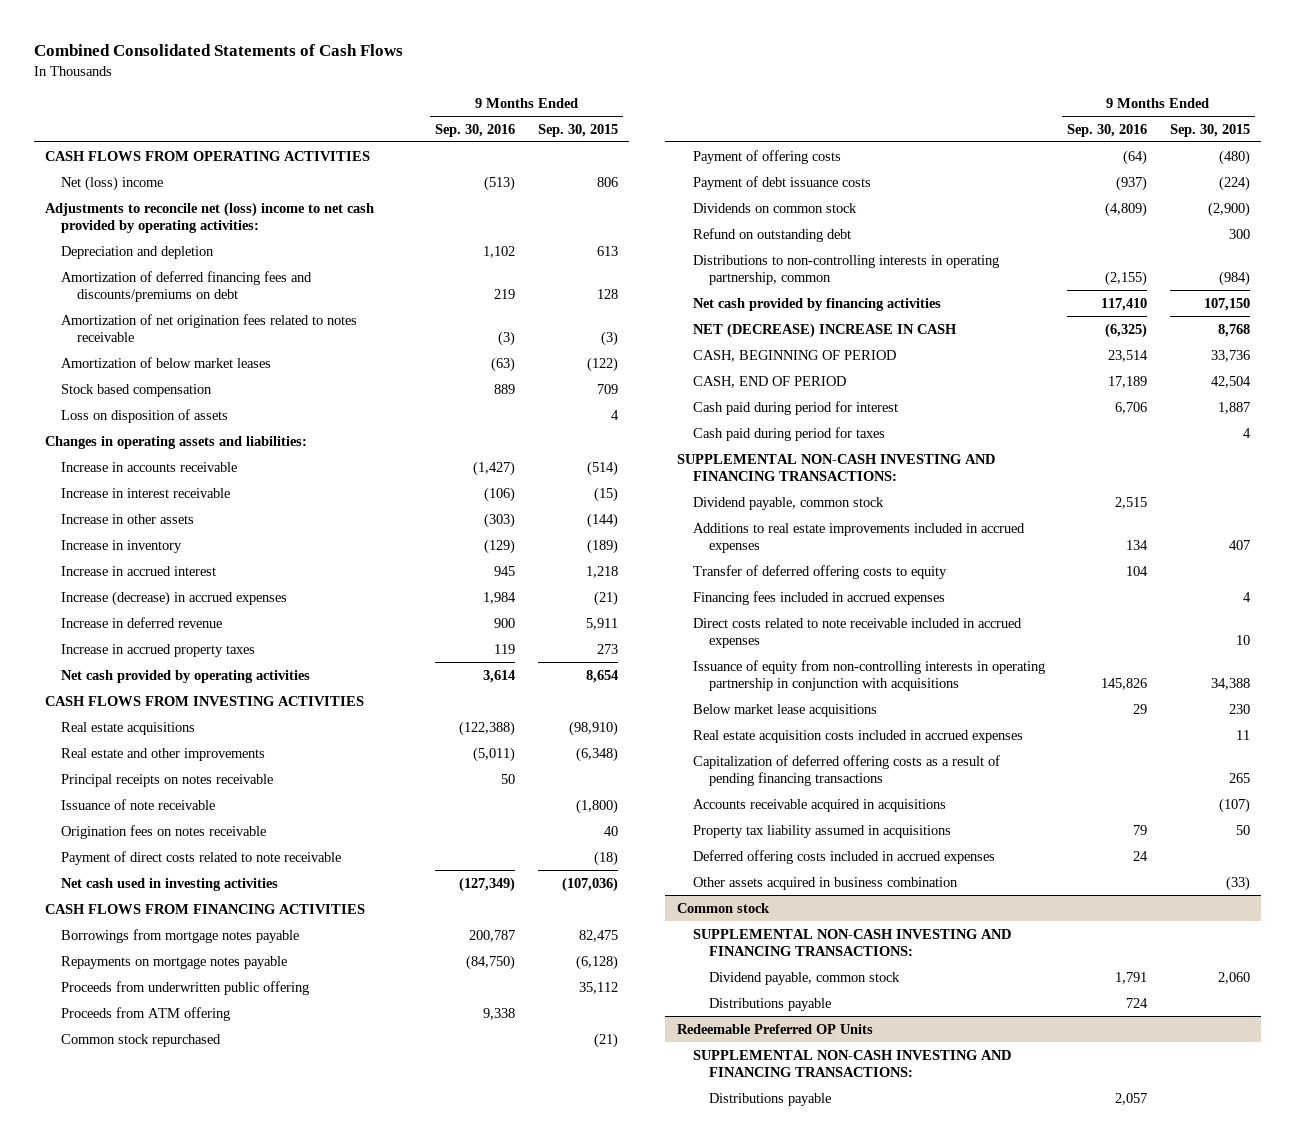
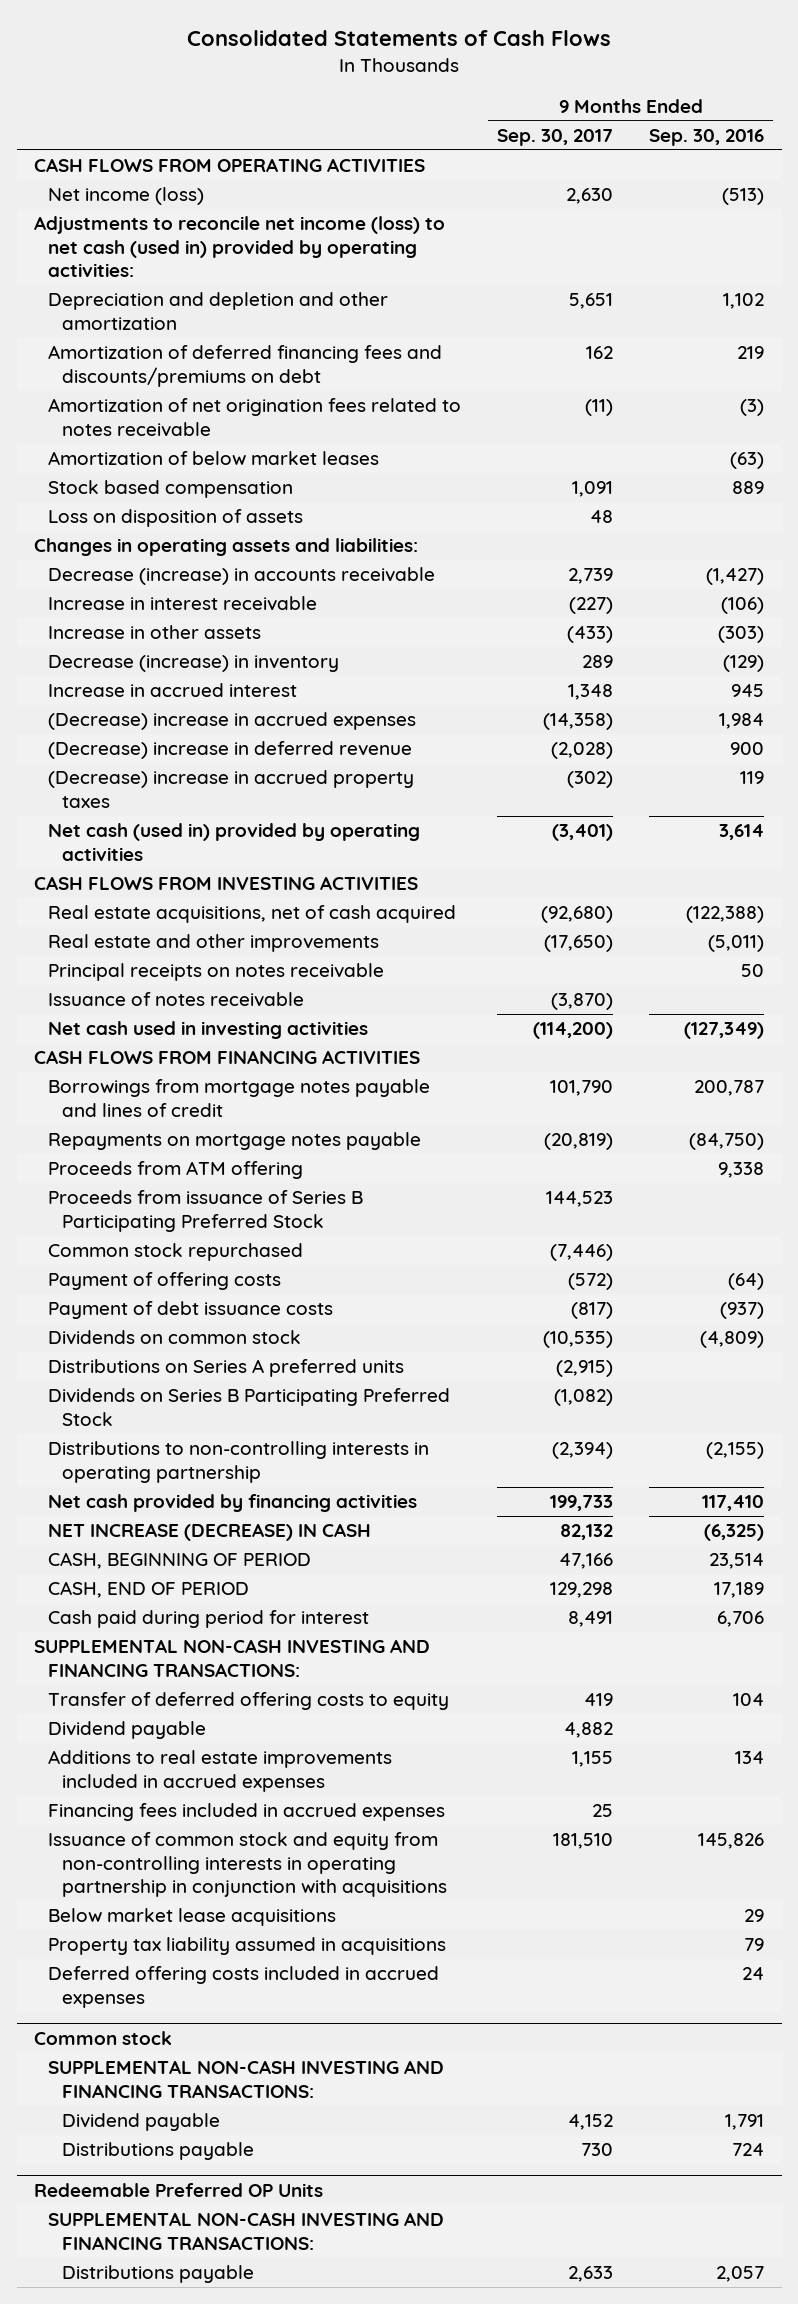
- Combined Consolidated Statements of Cash Flows
+ Consolidated Statements of Cash Flows
- | 9 Months Ended Sep. 30, 2016 | 9 Months Ended Sep. 30, 2015
+ | 9 Months Ended Sep. 30, 2017 | 9 Months Ended Sep. 30, 2016
- Net (loss) income | (513) | 806
- Adjustments to reconcile net (loss) income to net cash provided by operating activities:
- Depreciation and depletion | 1,102 | 613
+ Net income (loss) | 2,630 | (513)
+ Adjustments to reconcile net income (loss) to net cash (used in) provided by operating activities:
+ Depreciation and depletion and other amortization | 5,651 | 1,102
- Increase in accounts receivable | (1,427) | (514)
+ Decrease (increase) in accounts receivable | 2,739 | (1,427)
- Increase in inventory | (129) | (189)
+ Decrease (increase) in inventory | 289 | (129)
- Increase (decrease) in accrued expenses | 1,984 | (21)
- Increase in deferred revenue | 900 | 5,911
- Increase in accrued property taxes | 119 | 273
- Net cash provided by operating activities | 3,614 | 8,654
+ (Decrease) increase in accrued expenses | (14,358) | 1,984
+ (Decrease) increase in deferred revenue | (2,028) | 900
+ (Decrease) increase in accrued property taxes | (302) | 119
+ Net cash (used in) provided by operating activities | (3,401) | 3,614
- Real estate acquisitions | (122,388) | (98,910)
+ Real estate acquisitions, net of cash acquired | (92,680) | (122,388)
- Issuance of note receivable | | (1,800)
- Origination fees on notes receivable | | 40
- Payment of direct costs related to note receivable | | (18)
+ Issuance of notes receivable | (3,870) |
- Borrowings from mortgage notes payable | 200,787 | 82,475
+ Borrowings from mortgage notes payable and lines of credit | 101,790 | 200,787
- Proceeds from underwritten public offering | | 35,112
+ Proceeds from issuance of Series B Participating Preferred Stock | 144,523 |
- Refund on outstanding debt | | 300
- Distributions to non-controlling interests in operating partnership, common | (2,155) | (984)
+ Distributions on Series A preferred units | (2,915) |
+ Dividends on Series B Participating Preferred Stock | (1,082) |
+ Distributions to non-controlling interests in operating partnership | (2,394) | (2,155)
- NET (DECREASE) INCREASE IN CASH | (6,325) | 8,768
+ NET INCREASE (DECREASE) IN CASH | 82,132 | (6,325)
- Cash paid during period for taxes | | 4
- Dividend payable, common stock | 2,515 |
+ Dividend payable | 4,882 |
moved down: Additions to real estate improvements included in accrued expenses | 1,155 | 134
- Direct costs related to note receivable included in accrued expenses | | 10
- Issuance of equity from non-controlling interests in operating partnership in conjunction with acquisitions | 145,826 | 34,388
+ Issuance of common stock and equity from non-controlling interests in operating partnership in conjunction with acquisitions | 181,510 | 145,826
- Real estate acquisition costs included in accrued expenses | | 11
- Capitalization of deferred offering costs as a result of pending financing transactions | | 265
- Accounts receivable acquired in acquisitions | | (107)
- Other assets acquired in business combination | | (33)
@ Common stock
- Dividend payable, common stock | 1,791 | 2,060
+ Dividend payable | 4,152 | 1,791

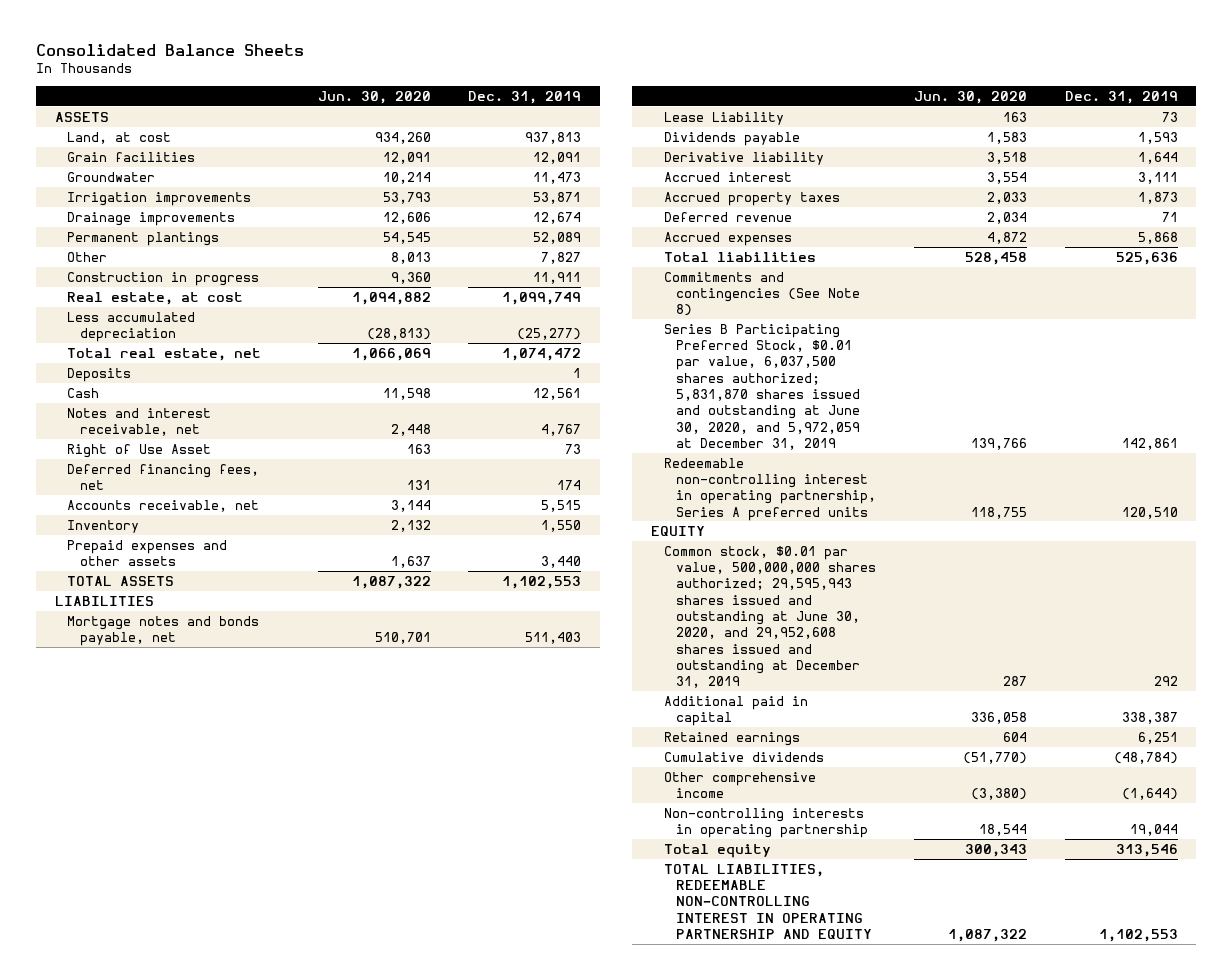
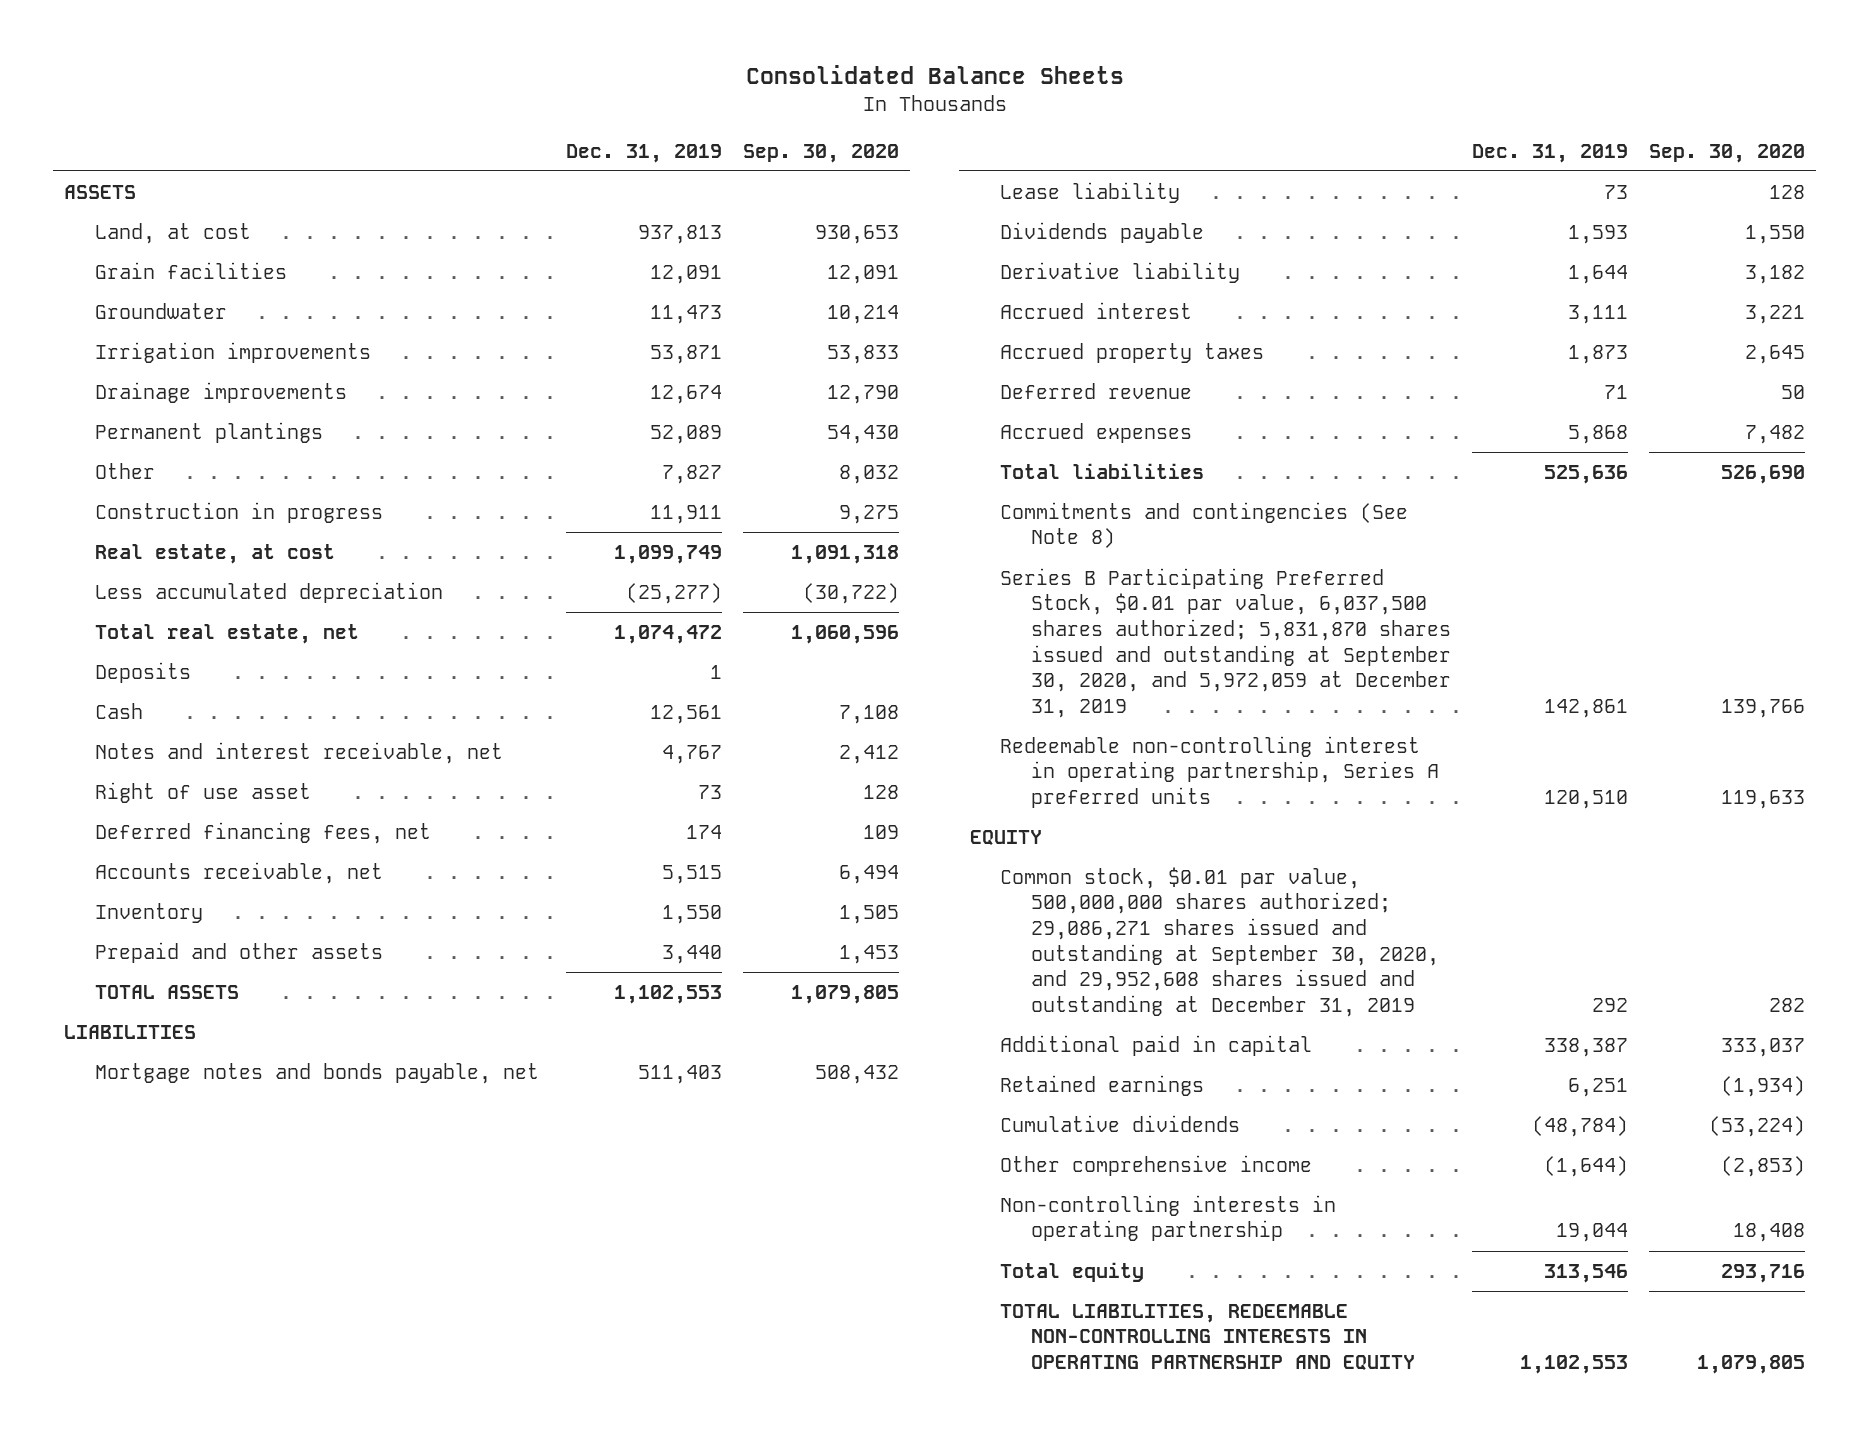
- | Jun. 30, 2020 | Dec. 31, 2019
+ | Dec. 31, 2019 | Sep. 30, 2020
- Right of Use Asset | 163 | 73
+ Right of use asset | 73 | 128
- Prepaid expenses and other assets | 1,637 | 3,440
+ Prepaid and other assets | 3,440 | 1,453
- Lease Liability | 163 | 73
+ Lease liability | 73 | 128
- Series B Participating Preferred Stock, $0.01 par value, 6,037,500 shares authorized; 5,831,870 shares issued and outstanding at June 30, 2020, and 5,972,059 at December 31, 2019 | 139,766 | 142,861
+ Series B Participating Preferred Stock, $0.01 par value, 6,037,500 shares authorized; 5,831,870 shares issued and outstanding at September 30, 2020, and 5,972,059 at December 31, 2019 | 142,861 | 139,766
- Common stock, $0.01 par value, 500,000,000 shares authorized; 29,595,943 shares issued and outstanding at June 30, 2020, and 29,952,608 shares issued and outstanding at December 31, 2019 | 287 | 292
+ Common stock, $0.01 par value, 500,000,000 shares authorized; 29,086,271 shares issued and outstanding at September 30, 2020, and 29,952,608 shares issued and outstanding at December 31, 2019 | 292 | 282
- TOTAL LIABILITIES, REDEEMABLE NON-CONTROLLING INTEREST IN OPERATING PARTNERSHIP AND EQUITY | 1,087,322 | 1,102,553
+ TOTAL LIABILITIES, REDEEMABLE NON-CONTROLLING INTERESTS IN OPERATING PARTNERSHIP AND EQUITY | 1,102,553 | 1,079,805

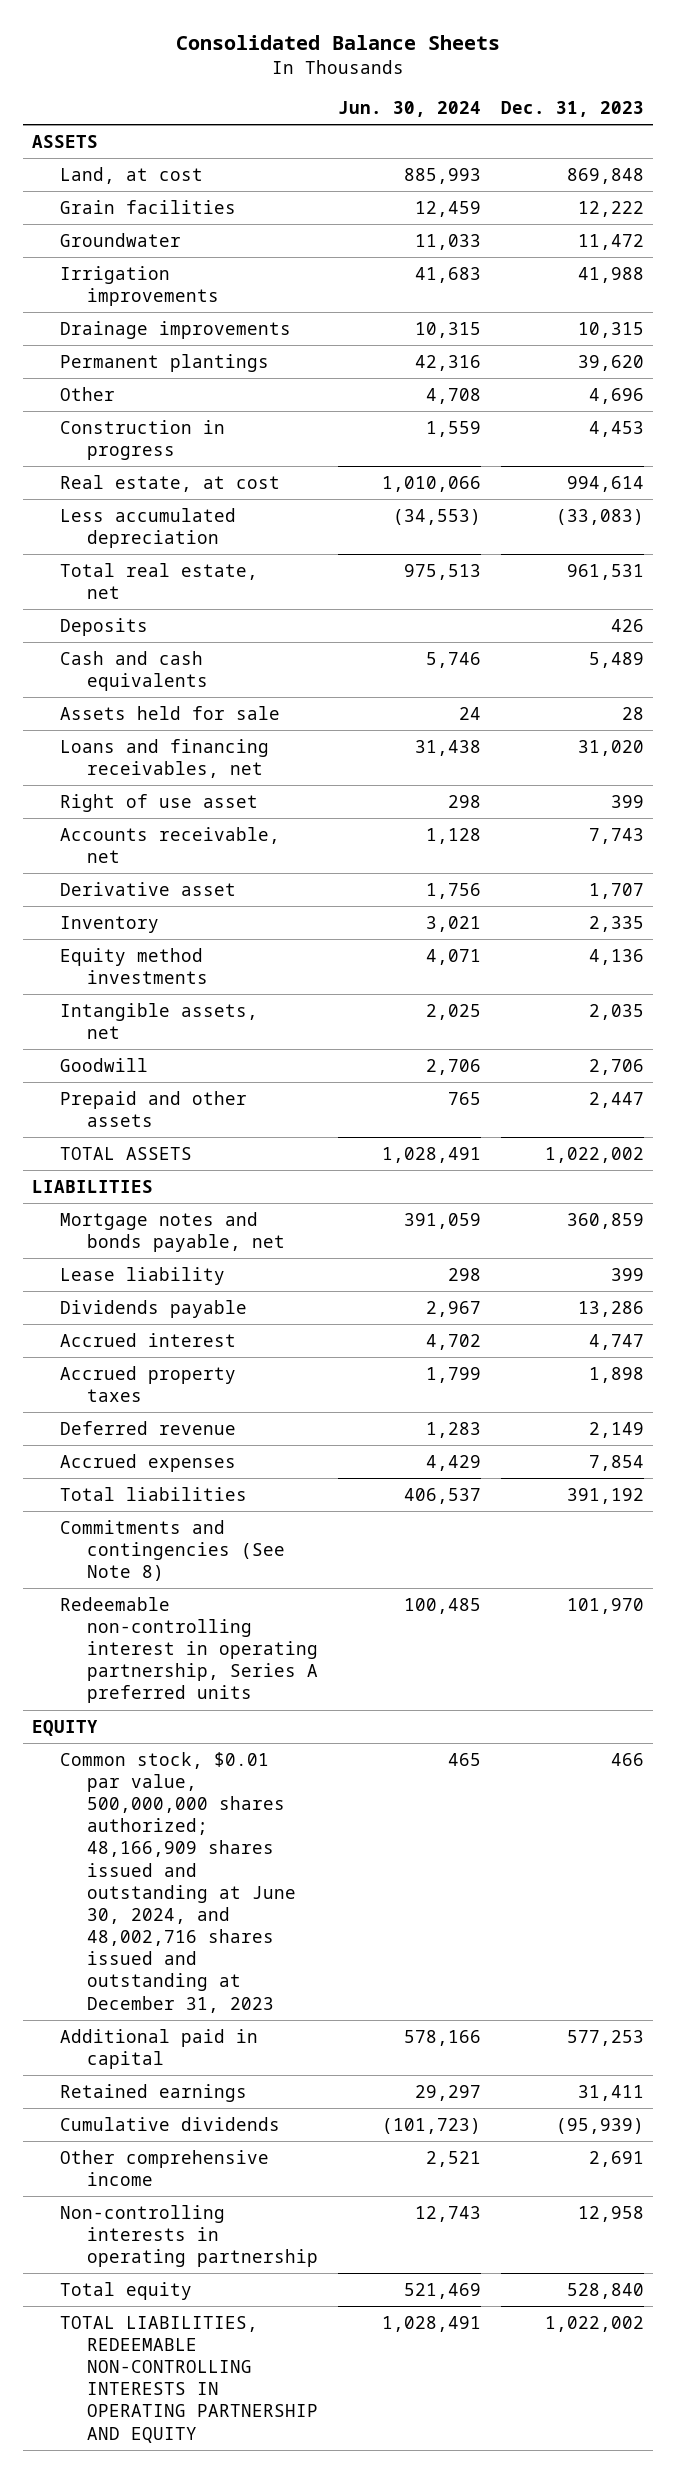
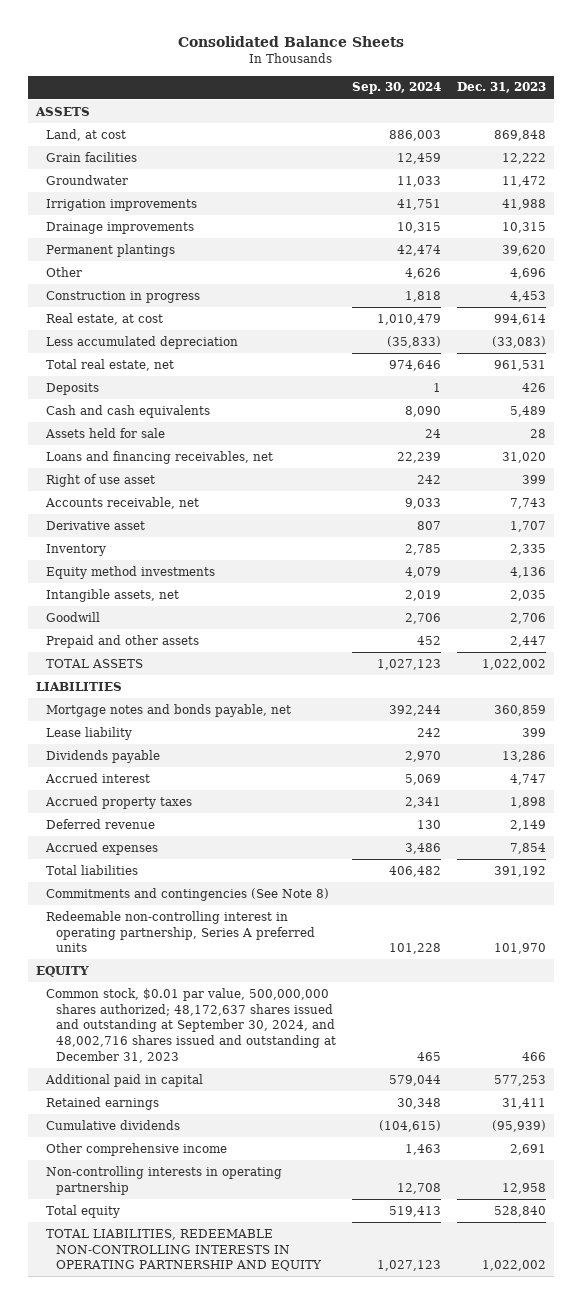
- | Jun. 30, 2024 | Dec. 31, 2023
+ | Sep. 30, 2024 | Dec. 31, 2023
- Common stock, $0.01 par value, 500,000,000 shares authorized; 48,166,909 shares issued and outstanding at June 30, 2024, and 48,002,716 shares issued and outstanding at December 31, 2023 | 465 | 466
+ Common stock, $0.01 par value, 500,000,000 shares authorized; 48,172,637 shares issued and outstanding at September 30, 2024, and 48,002,716 shares issued and outstanding at December 31, 2023 | 465 | 466

